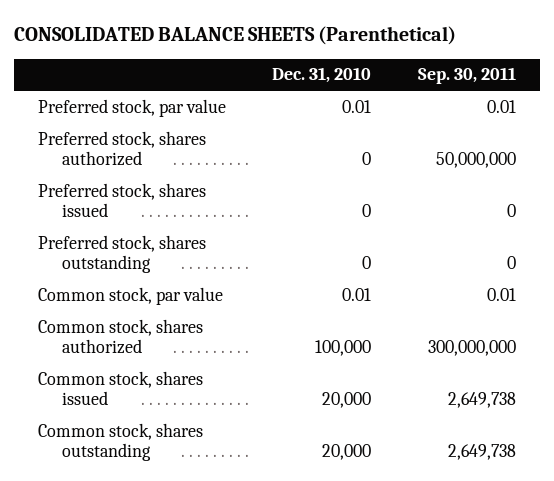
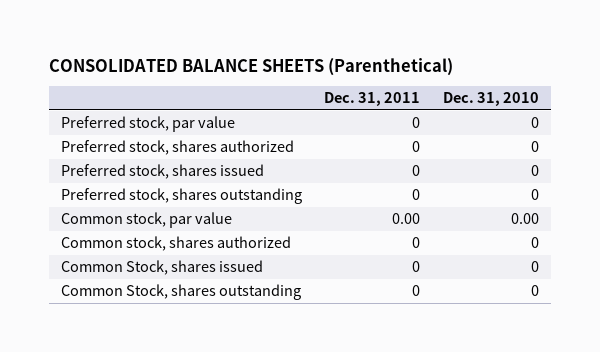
- | Dec. 31, 2010 | Sep. 30, 2011
+ | Dec. 31, 2011 | Dec. 31, 2010
- Preferred stock, par value | 0.01 | 0.01
+ Preferred stock, par value | 0 | 0
- Common stock, par value | 0.01 | 0.01
- Common stock, shares authorized | 100,000 | 300,000,000
- Common stock, shares issued | 20,000 | 2,649,738
- Common stock, shares outstanding | 20,000 | 2,649,738
+ Common stock, par value | 0.00 | 0.00
+ Common stock, shares authorized | 0 | 0
+ Common Stock, shares issued | 0 | 0
+ Common Stock, shares outstanding | 0 | 0

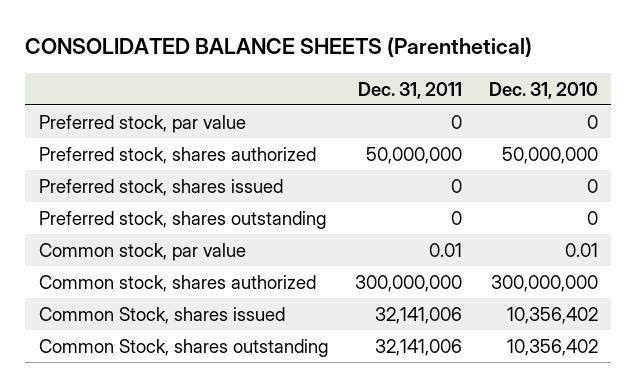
- Preferred stock, shares authorized | 0 | 0
+ Preferred stock, shares authorized | 50,000,000 | 50,000,000
- Common stock, par value | 0.00 | 0.00
- Common stock, shares authorized | 0 | 0
- Common Stock, shares issued | 0 | 0
- Common Stock, shares outstanding | 0 | 0
+ Common stock, par value | 0.01 | 0.01
+ Common stock, shares authorized | 300,000,000 | 300,000,000
+ Common Stock, shares issued | 32,141,006 | 10,356,402
+ Common Stock, shares outstanding | 32,141,006 | 10,356,402

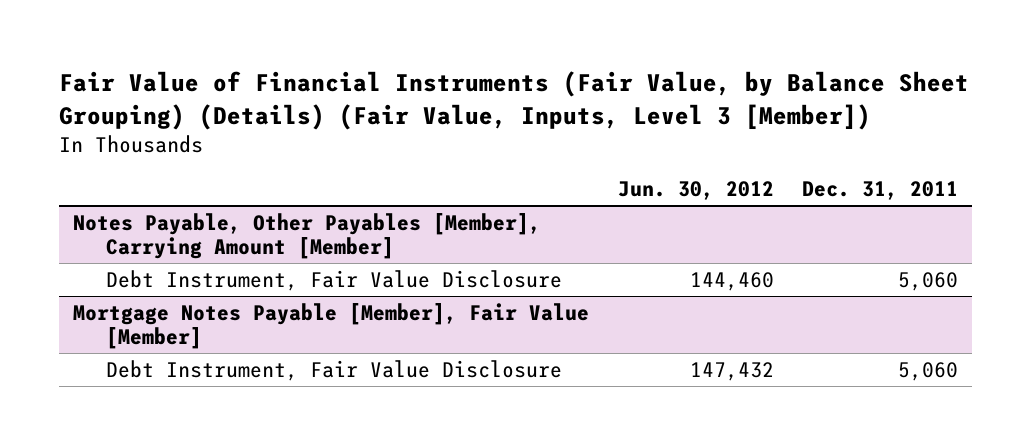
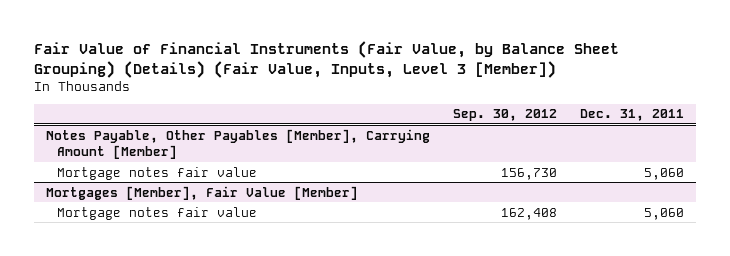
- | Jun. 30, 2012 | Dec. 31, 2011
+ | Sep. 30, 2012 | Dec. 31, 2011
@ Notes Payable, Other Payables [Member], Carrying Amount [Member]
- Debt Instrument, Fair Value Disclosure | 144,460 | 5,060
- Mortgage Notes Payable [Member], Fair Value [Member]
- Debt Instrument, Fair Value Disclosure | 147,432 | 5,060
@ Notes Payable, Other Payables [Member], Carrying Amount [Member]
+ Mortgage notes fair value | 156,730 | 5,060
+ Mortgages [Member], Fair Value [Member]
+ Mortgage notes fair value | 162,408 | 5,060

